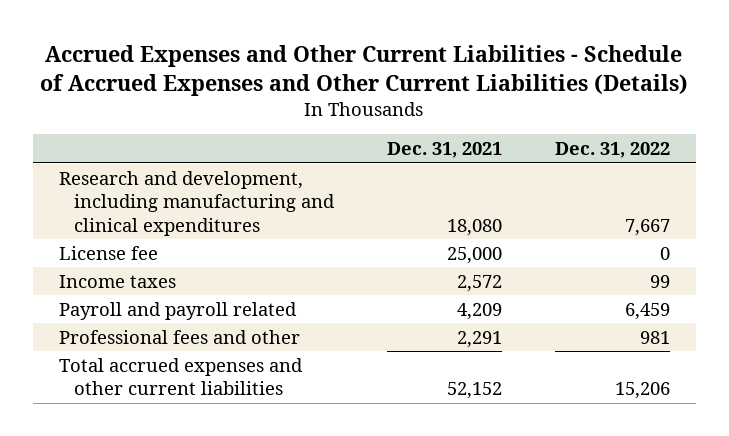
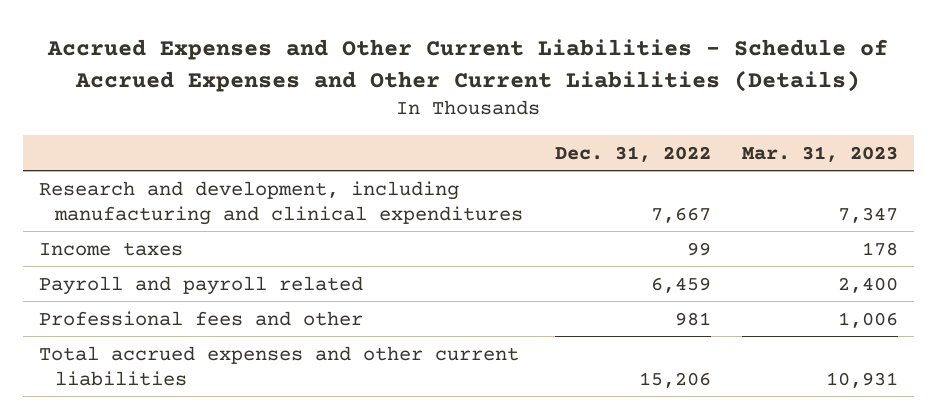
- | Dec. 31, 2021 | Dec. 31, 2022
+ | Dec. 31, 2022 | Mar. 31, 2023
- License fee | 25,000 | 0

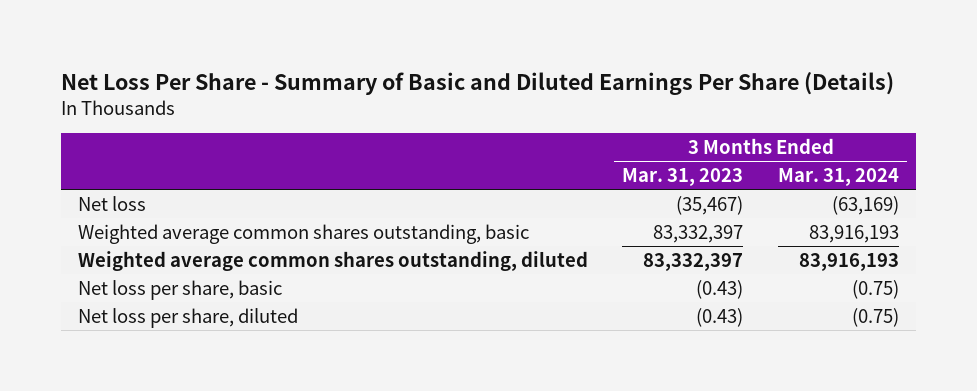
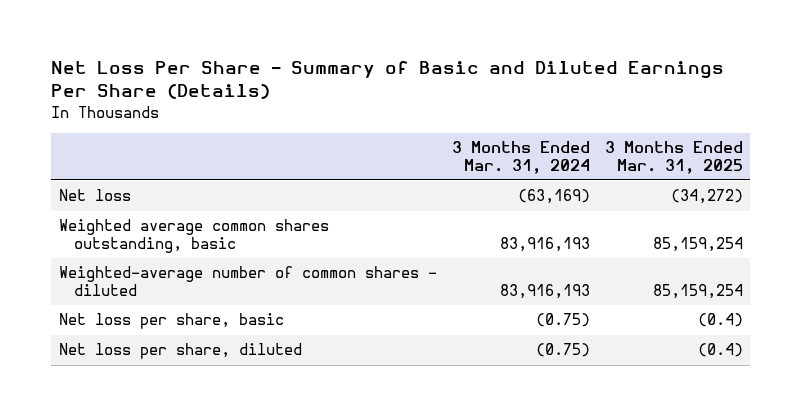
- | 3 Months Ended Mar. 31, 2023 | 3 Months Ended Mar. 31, 2024
+ | 3 Months Ended Mar. 31, 2024 | 3 Months Ended Mar. 31, 2025
- Weighted average common shares outstanding, diluted | 83,332,397 | 83,916,193
+ Weighted-average number of common shares - diluted | 83,916,193 | 85,159,254

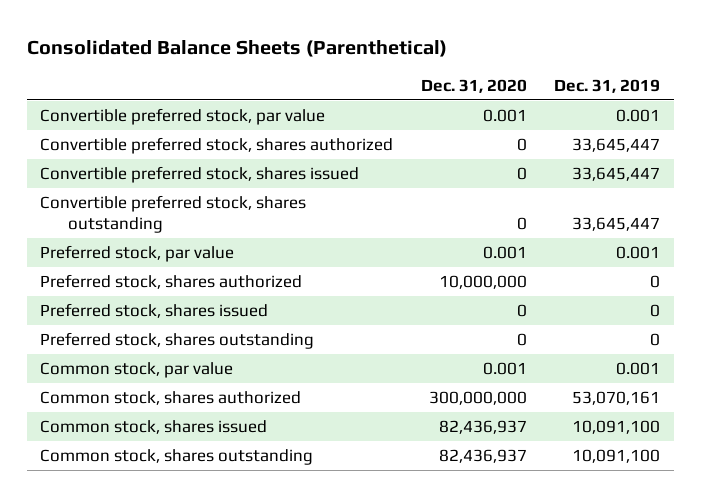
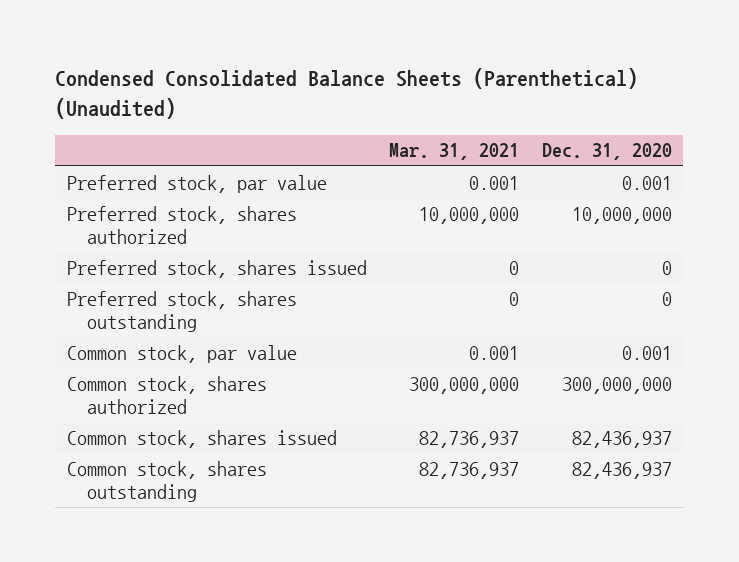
- Consolidated Balance Sheets (Parenthetical)
+ Condensed Consolidated Balance Sheets (Parenthetical) (Unaudited)
- | Dec. 31, 2020 | Dec. 31, 2019
+ | Mar. 31, 2021 | Dec. 31, 2020
- Convertible preferred stock, par value | 0.001 | 0.001
- Convertible preferred stock, shares authorized | 0 | 33,645,447
- Convertible preferred stock, shares issued | 0 | 33,645,447
- Convertible preferred stock, shares outstanding | 0 | 33,645,447

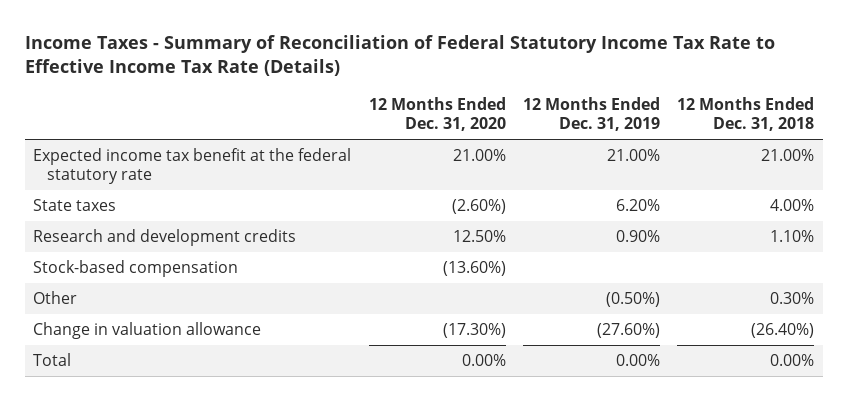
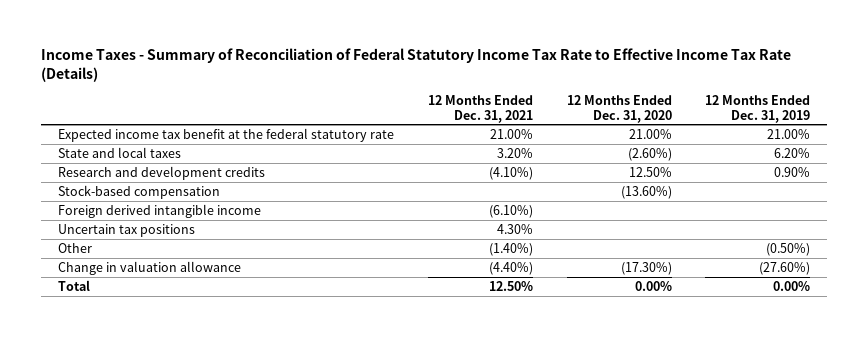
- | 12 Months Ended Dec. 31, 2020 | 12 Months Ended Dec. 31, 2019 | 12 Months Ended Dec. 31, 2018
+ | 12 Months Ended Dec. 31, 2021 | 12 Months Ended Dec. 31, 2020 | 12 Months Ended Dec. 31, 2019
- State taxes | (2.60%) | 6.20% | 4.00%
+ State and local taxes | 3.20% | (2.60%) | 6.20%
+ Foreign derived intangible income | (6.10%) | |
+ Uncertain tax positions | 4.30% | |

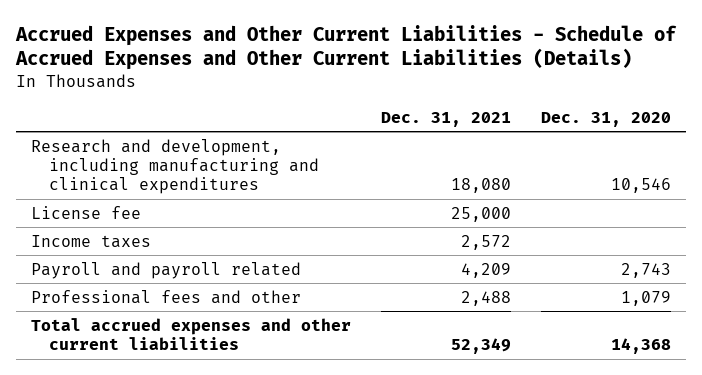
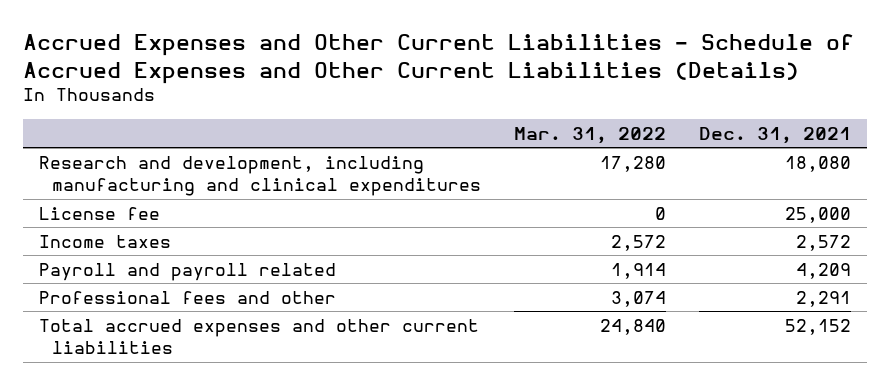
- | Dec. 31, 2021 | Dec. 31, 2020
+ | Mar. 31, 2022 | Dec. 31, 2021
- Professional fees and other | 2,488 | 1,079
- Total accrued expenses and other current liabilities | 52,349 | 14,368
+ Professional fees and other | 3,074 | 2,291
+ Total accrued expenses and other current liabilities | 24,840 | 52,152

